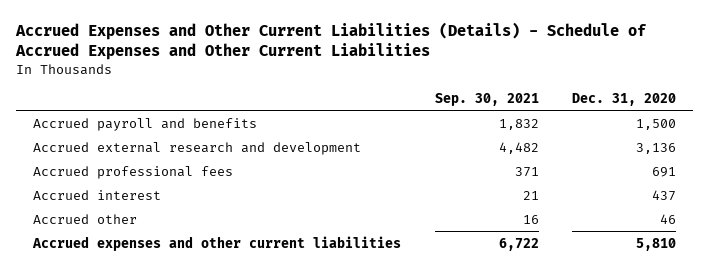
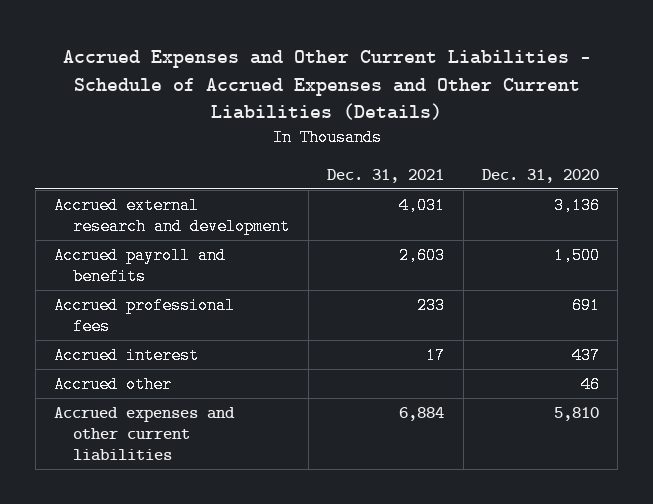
- Accrued Expenses and Other Current Liabilities (Details) - Schedule of Accrued Expenses and Other Current Liabilities
+ Accrued Expenses and Other Current Liabilities - Schedule of Accrued Expenses and Other Current Liabilities (Details)
- | Sep. 30, 2021 | Dec. 31, 2020
+ | Dec. 31, 2021 | Dec. 31, 2020
moved down: Accrued payroll and benefits | 2,603 | 1,500

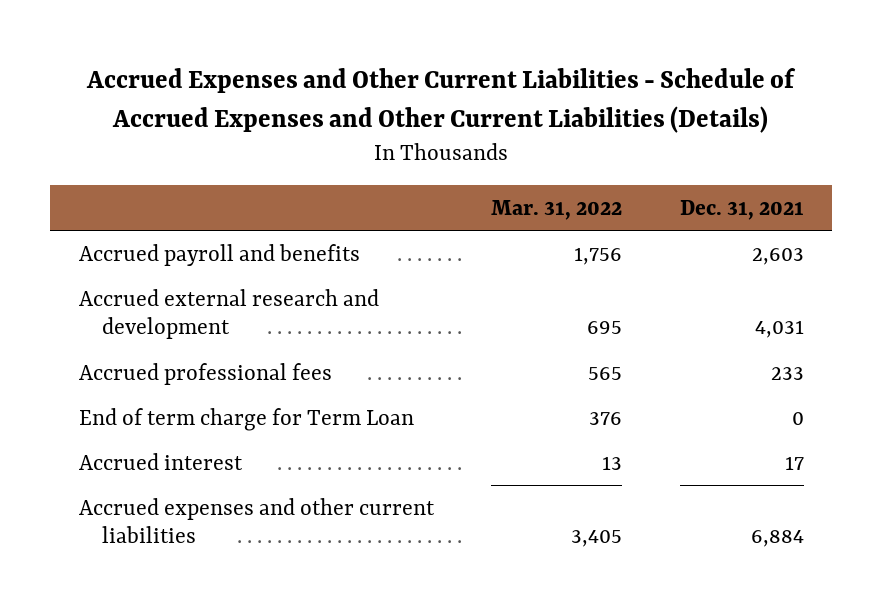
- | Dec. 31, 2021 | Dec. 31, 2020
+ | Mar. 31, 2022 | Dec. 31, 2021
moved down: Accrued external research and development | 695 | 4,031
+ End of term charge for Term Loan | 376 | 0
- Accrued other | | 46

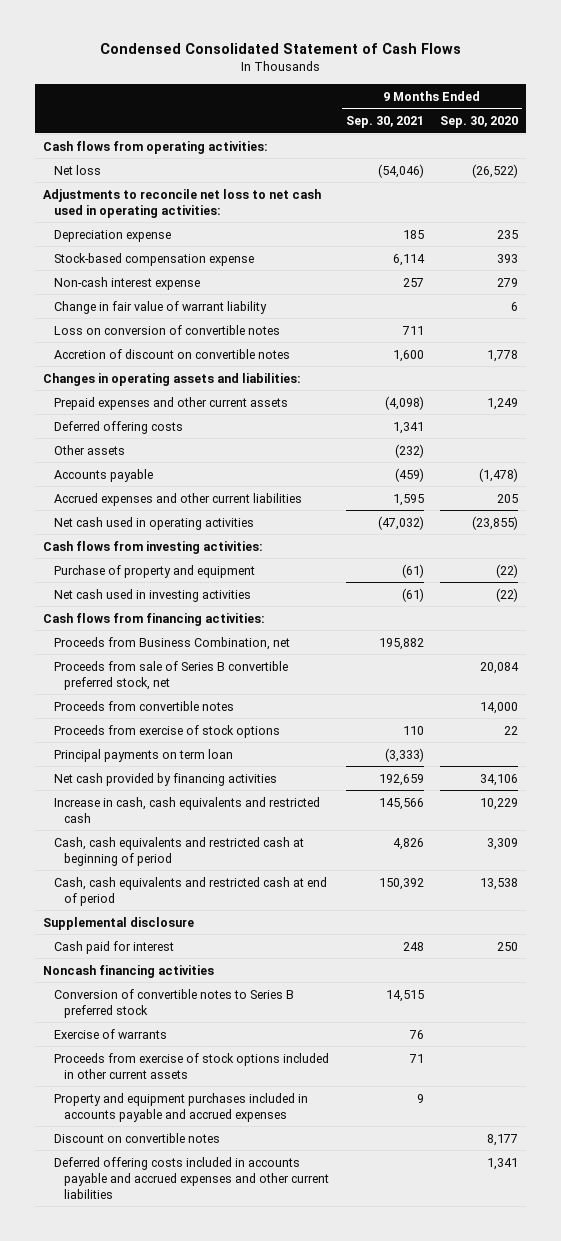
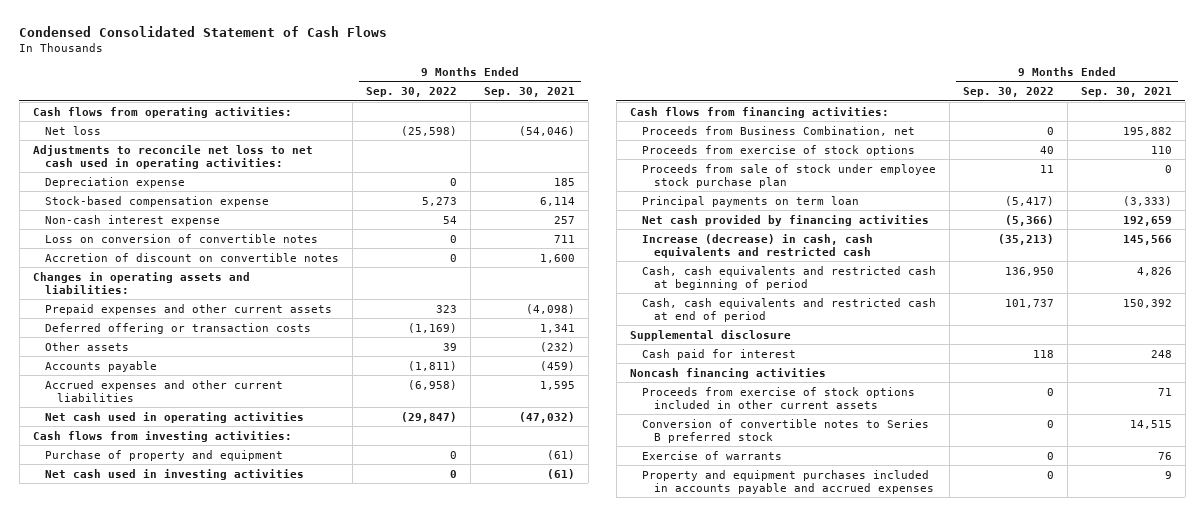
- | 9 Months Ended Sep. 30, 2021 | 9 Months Ended Sep. 30, 2020
+ | 9 Months Ended Sep. 30, 2022 | 9 Months Ended Sep. 30, 2021
- Change in fair value of warrant liability | | 6
- Deferred offering costs | 1,341 |
+ Deferred offering or transaction costs | (1,169) | 1,341
- Proceeds from sale of Series B convertible preferred stock, net | | 20,084
- Proceeds from convertible notes | | 14,000
+ Proceeds from sale of stock under employee stock purchase plan | 11 | 0
- Increase in cash, cash equivalents and restricted cash | 145,566 | 10,229
+ Increase (decrease) in cash, cash equivalents and restricted cash | (35,213) | 145,566
moved up: Proceeds from exercise of stock options included in other current assets | 0 | 71
- Discount on convertible notes | | 8,177
- Deferred offering costs included in accounts payable and accrued expenses and other current liabilities | | 1,341

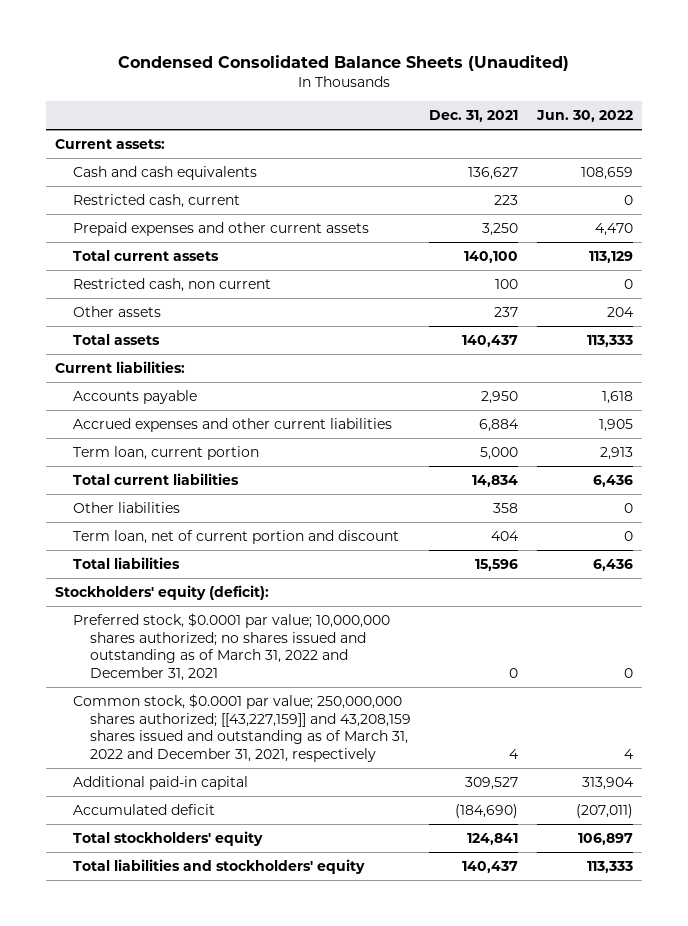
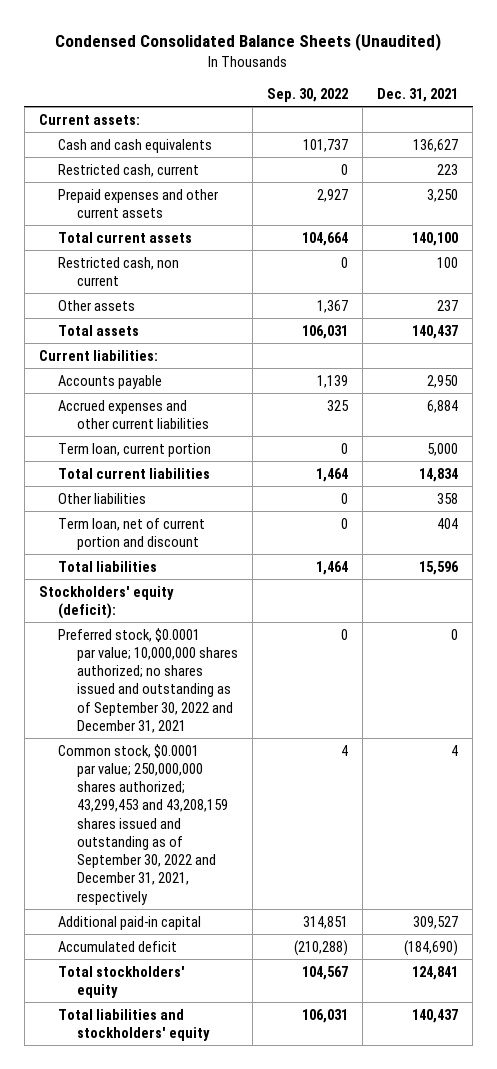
- | Dec. 31, 2021 | Jun. 30, 2022
+ | Sep. 30, 2022 | Dec. 31, 2021
- Preferred stock, $0.0001 par value; 10,000,000 shares authorized; no shares issued and outstanding as of March 31, 2022 and December 31, 2021 | 0 | 0
- Common stock, $0.0001 par value; 250,000,000 shares authorized; [[43,227,159]] and 43,208,159 shares issued and outstanding as of March 31, 2022 and December 31, 2021, respectively | 4 | 4
+ Preferred stock, $0.0001 par value; 10,000,000 shares authorized; no shares issued and outstanding as of September 30, 2022 and December 31, 2021 | 0 | 0
+ Common stock, $0.0001 par value; 250,000,000 shares authorized; 43,299,453 and 43,208,159 shares issued and outstanding as of September 30, 2022 and December 31, 2021, respectively | 4 | 4

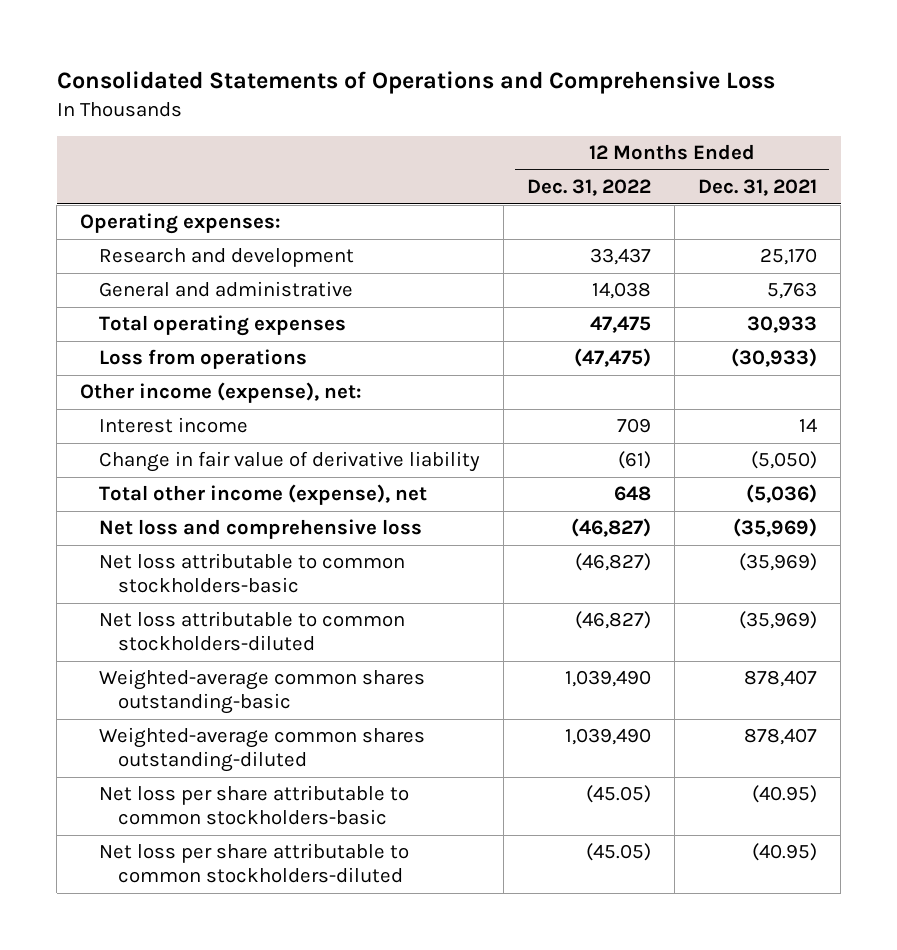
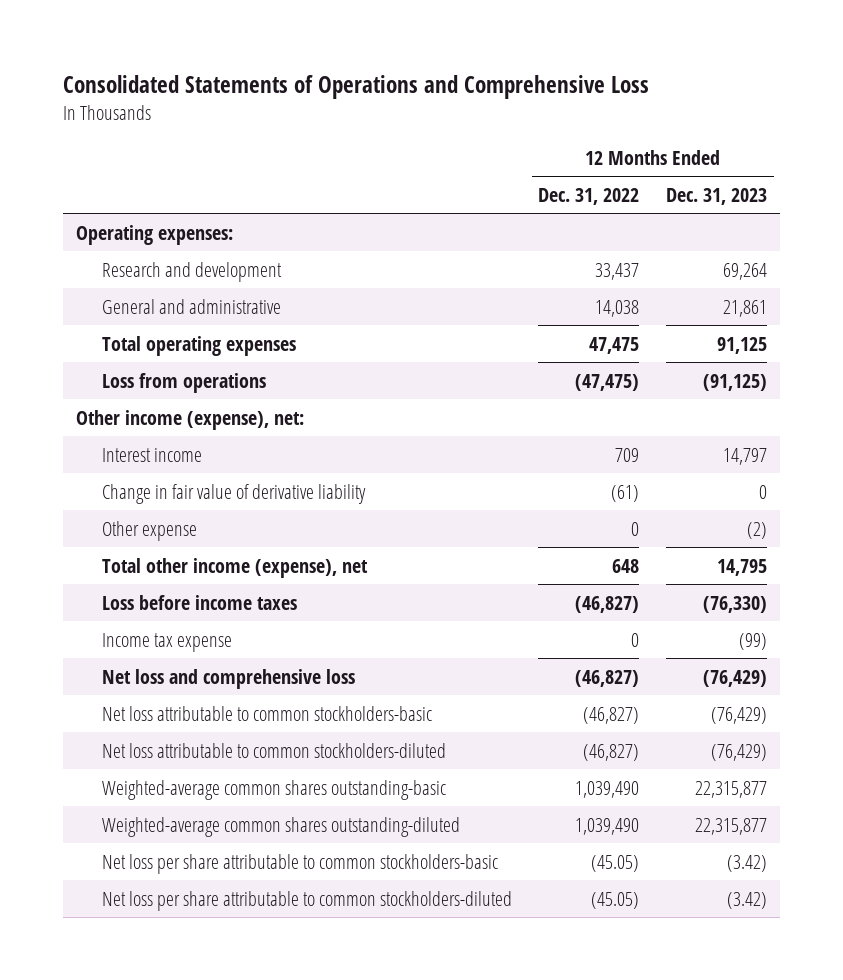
- | 12 Months Ended Dec. 31, 2022 | 12 Months Ended Dec. 31, 2021
+ | 12 Months Ended Dec. 31, 2022 | 12 Months Ended Dec. 31, 2023
+ Other expense | 0 | (2)
+ Loss before income taxes | (46,827) | (76,330)
+ Income tax expense | 0 | (99)

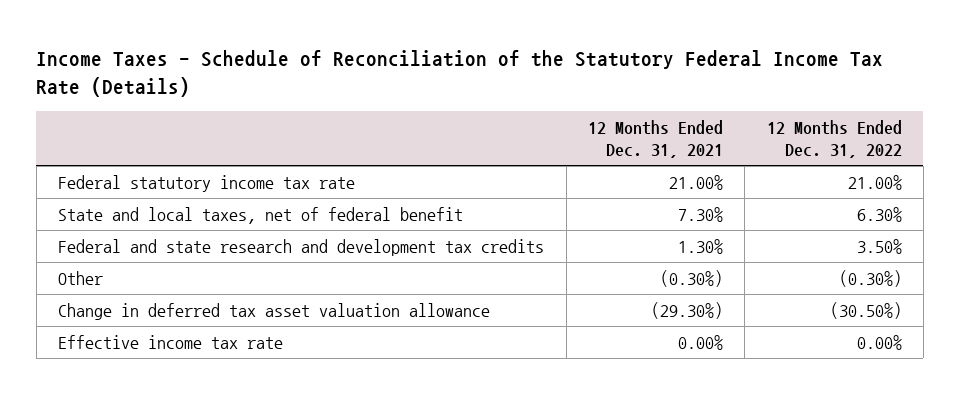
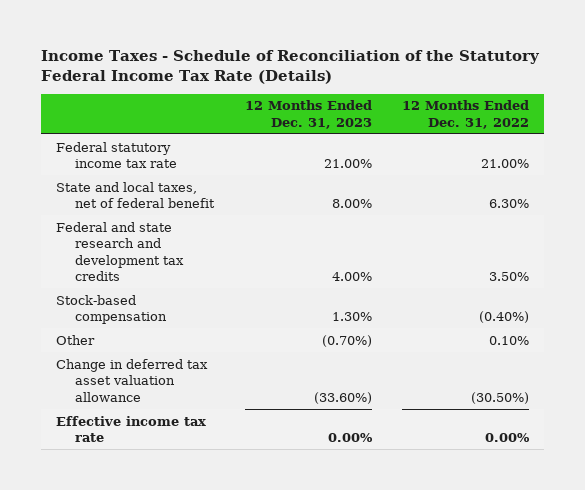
- | 12 Months Ended Dec. 31, 2021 | 12 Months Ended Dec. 31, 2022
+ | 12 Months Ended Dec. 31, 2023 | 12 Months Ended Dec. 31, 2022
- Other | (0.30%) | (0.30%)
+ Stock-based compensation | 1.30% | (0.40%)
+ Other | (0.70%) | 0.10%

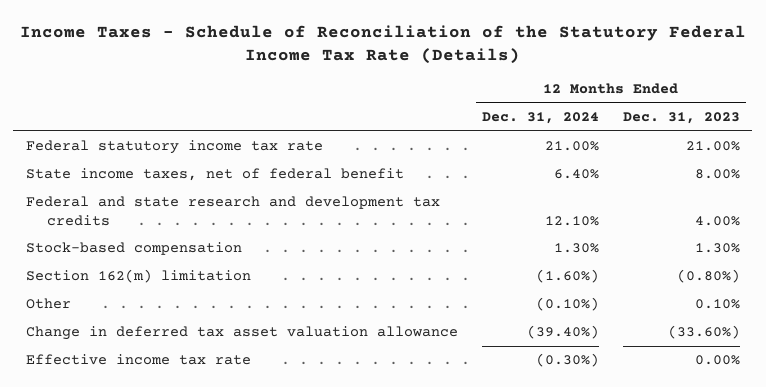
- | 12 Months Ended Dec. 31, 2023 | 12 Months Ended Dec. 31, 2022
+ | 12 Months Ended Dec. 31, 2024 | 12 Months Ended Dec. 31, 2023
- State and local taxes, net of federal benefit | 8.00% | 6.30%
+ State income taxes, net of federal benefit | 6.40% | 8.00%
- Other | (0.70%) | 0.10%
+ Section 162(m) limitation | (1.60%) | (0.80%)
+ Other | (0.10%) | 0.10%

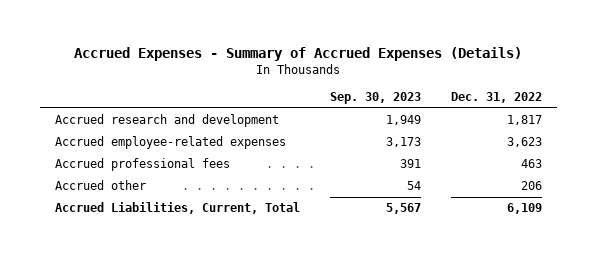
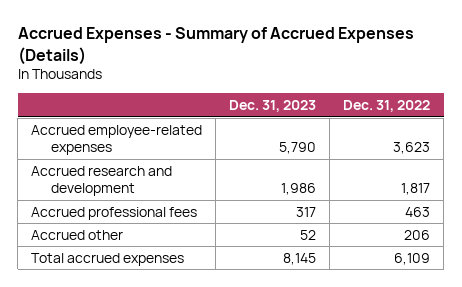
- | Sep. 30, 2023 | Dec. 31, 2022
+ | Dec. 31, 2023 | Dec. 31, 2022
moved down: Accrued research and development | 1,986 | 1,817
- Accrued Liabilities, Current, Total | 5,567 | 6,109
+ Total accrued expenses | 8,145 | 6,109

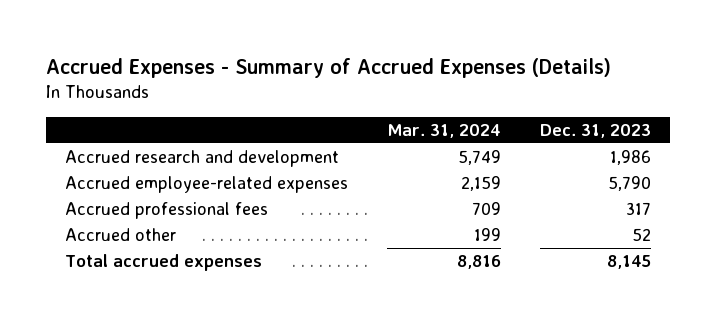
- | Dec. 31, 2023 | Dec. 31, 2022
+ | Mar. 31, 2024 | Dec. 31, 2023
moved down: Accrued employee-related expenses | 2,159 | 5,790

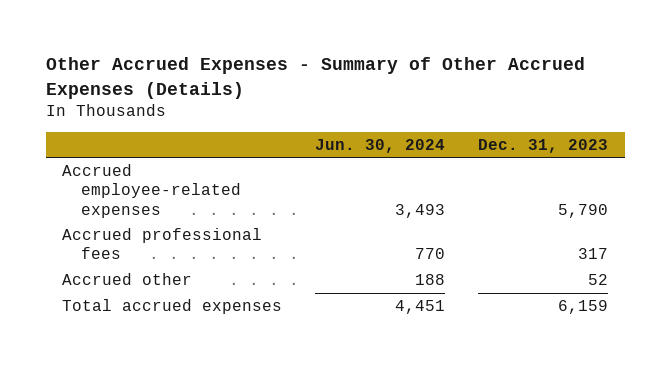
- Accrued Expenses - Summary of Accrued Expenses (Details)
+ Other Accrued Expenses - Summary of Other Accrued Expenses (Details)
- | Mar. 31, 2024 | Dec. 31, 2023
+ | Jun. 30, 2024 | Dec. 31, 2023
- Accrued research and development | 5,749 | 1,986
- Total accrued expenses | 8,816 | 8,145
+ Total accrued expenses | 4,451 | 6,159

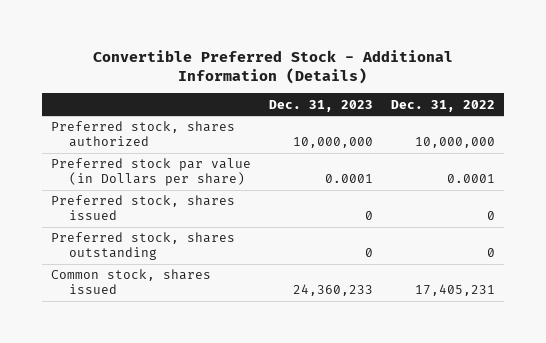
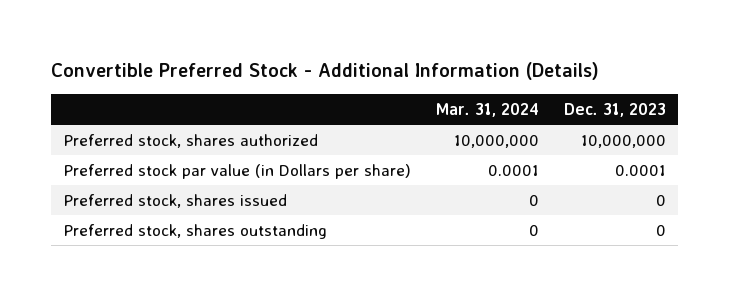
- | Dec. 31, 2023 | Dec. 31, 2022
+ | Mar. 31, 2024 | Dec. 31, 2023
- Common stock, shares issued | 24,360,233 | 17,405,231

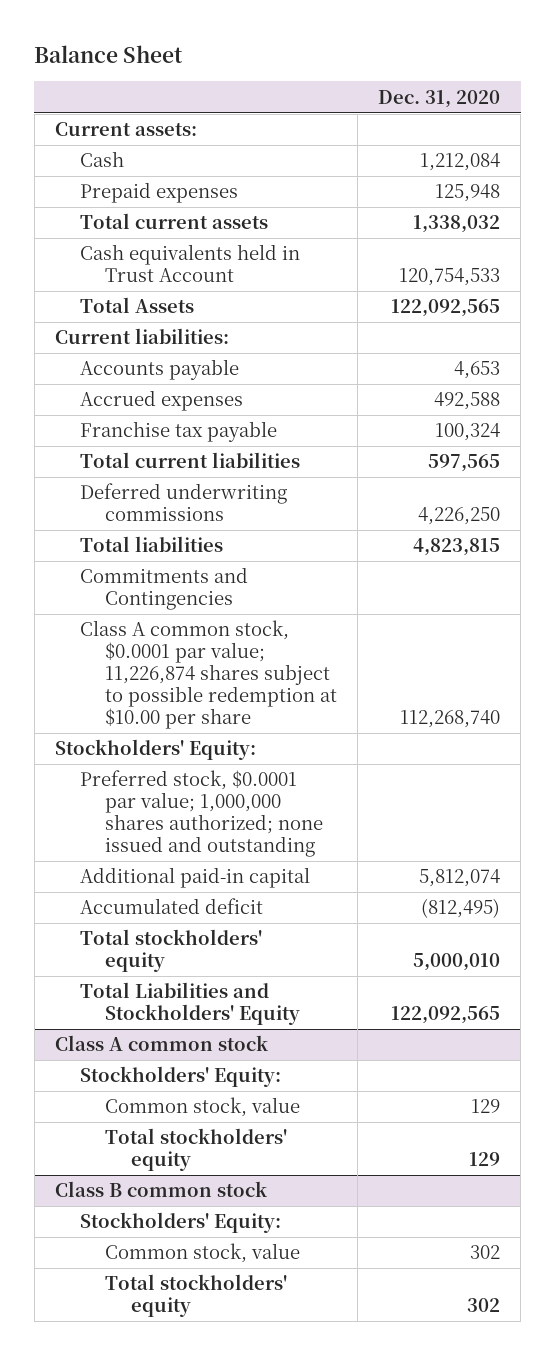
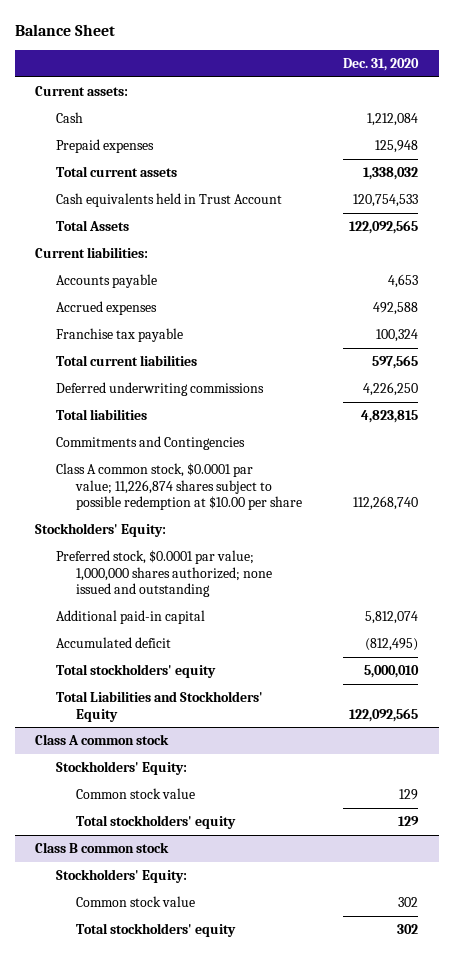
@ Class A common stock
- Common stock, value | 129
+ Common stock value | 129
@ Class B common stock
- Common stock, value | 302
+ Common stock value | 302

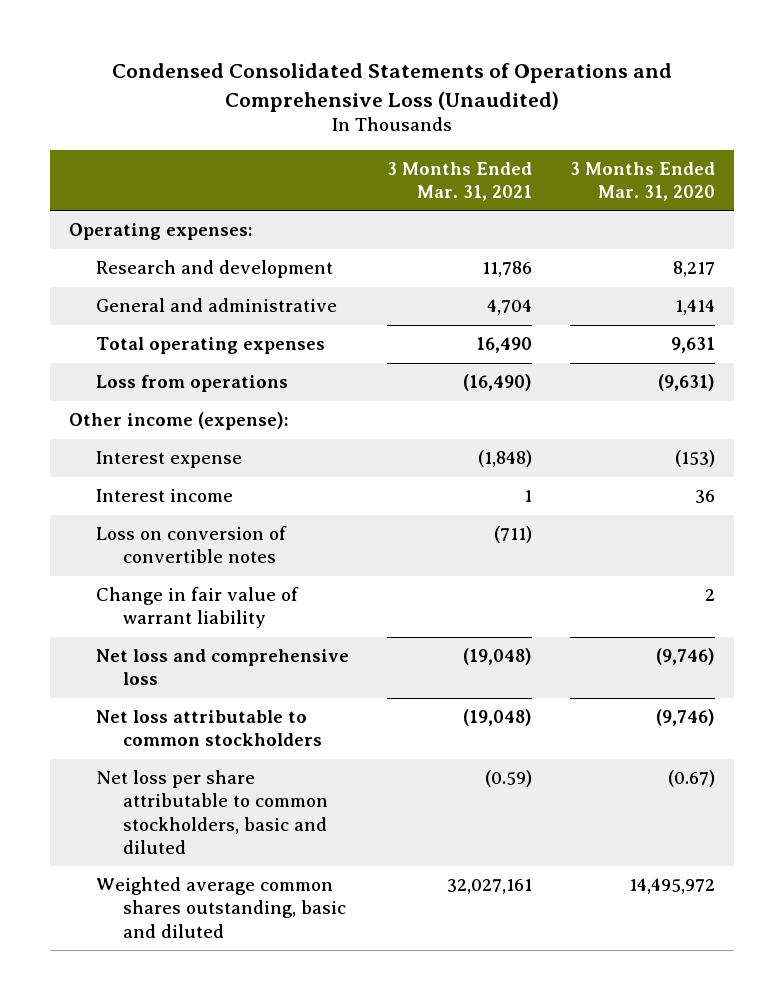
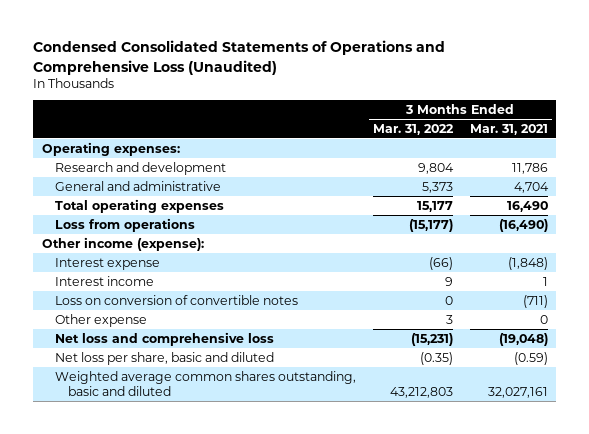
- | 3 Months Ended Mar. 31, 2021 | 3 Months Ended Mar. 31, 2020
+ | 3 Months Ended Mar. 31, 2022 | 3 Months Ended Mar. 31, 2021
- Change in fair value of warrant liability | | 2
+ Other expense | 3 | 0
- Net loss attributable to common stockholders | (19,048) | (9,746)
- Net loss per share attributable to common stockholders, basic and diluted | (0.59) | (0.67)
+ Net loss per share, basic and diluted | (0.35) | (0.59)

